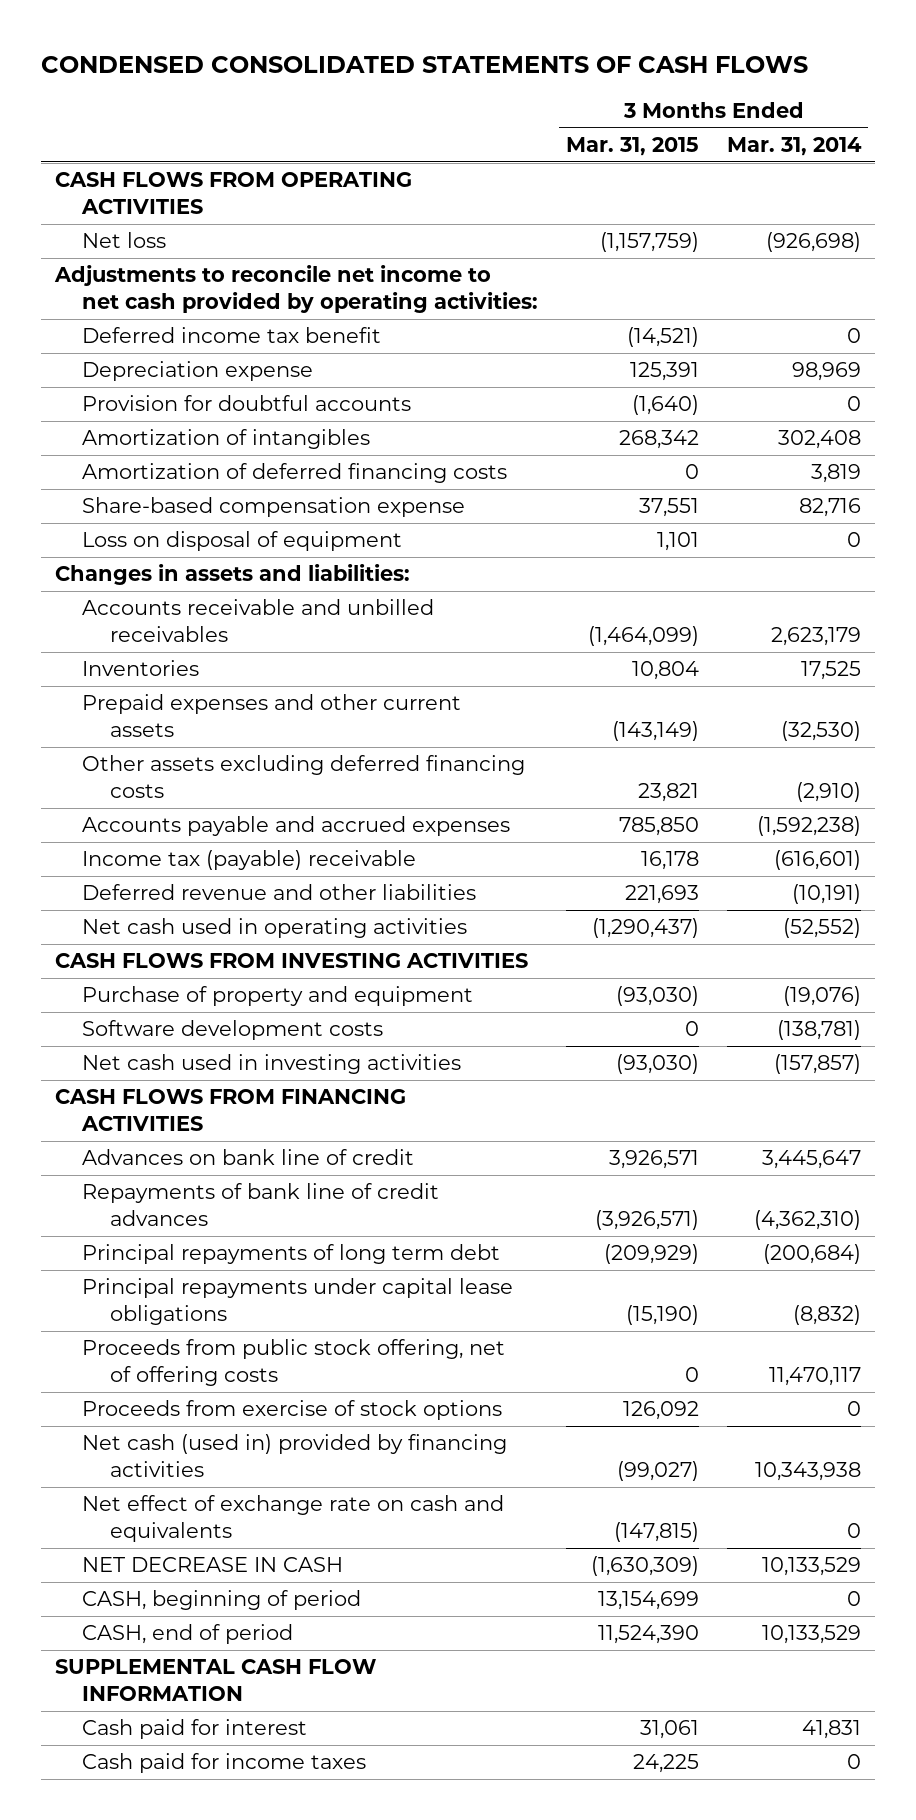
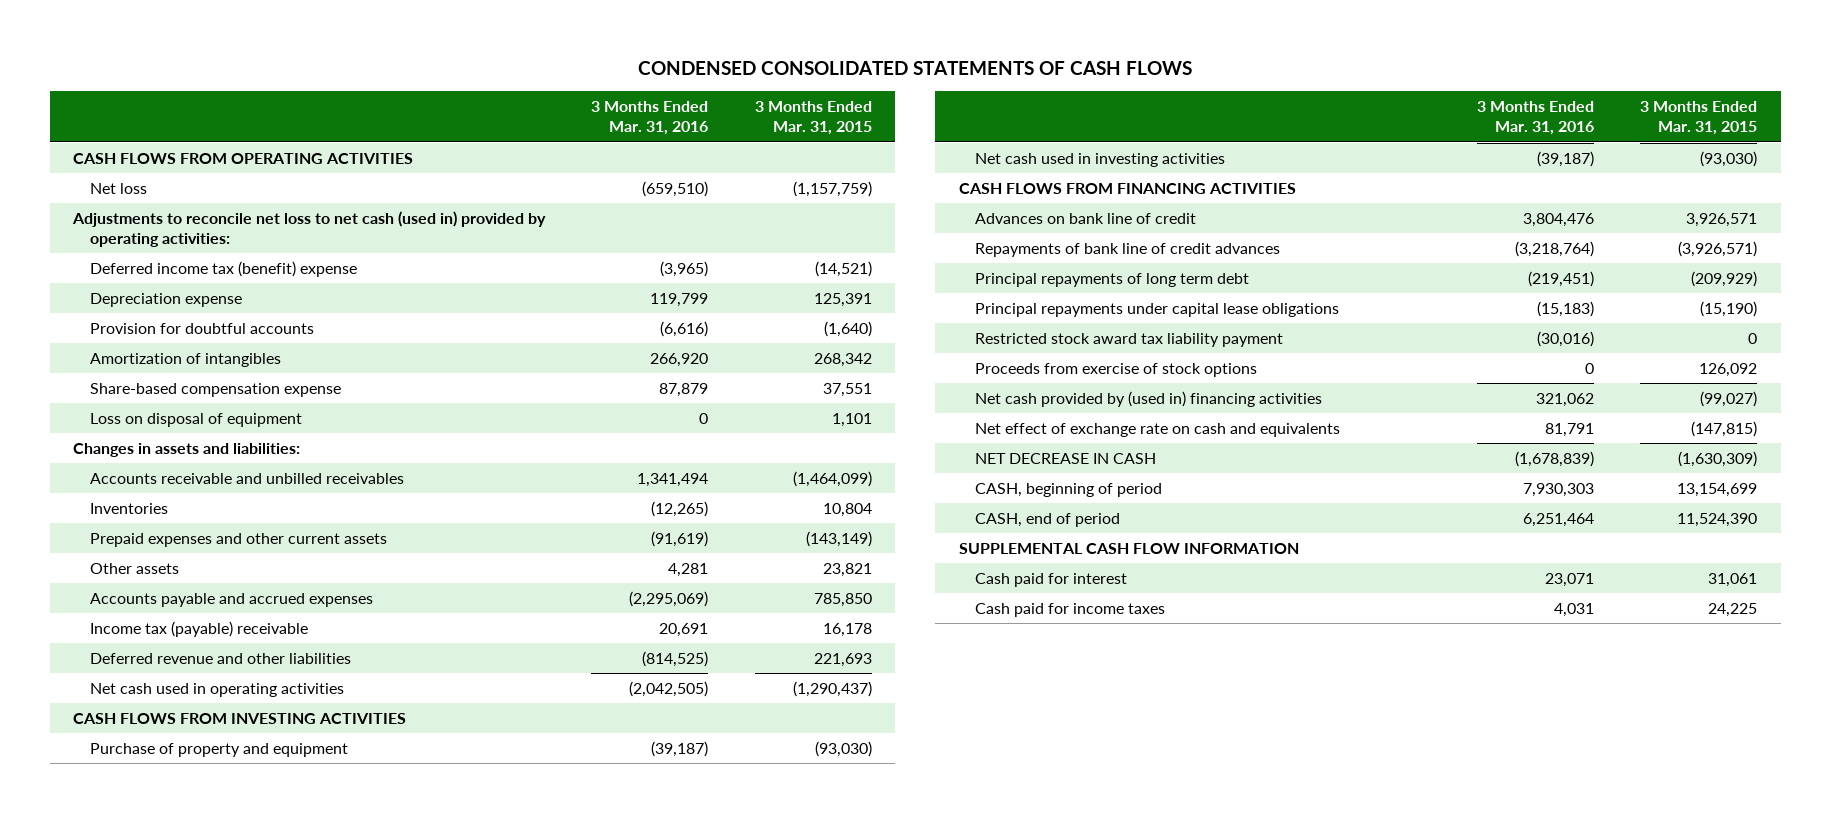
- | 3 Months Ended Mar. 31, 2015 | 3 Months Ended Mar. 31, 2014
+ | 3 Months Ended Mar. 31, 2016 | 3 Months Ended Mar. 31, 2015
- Adjustments to reconcile net income to net cash provided by operating activities:
- Deferred income tax benefit | (14,521) | 0
+ Adjustments to reconcile net loss to net cash (used in) provided by operating activities:
+ Deferred income tax (benefit) expense | (3,965) | (14,521)
- Amortization of deferred financing costs | 0 | 3,819
- Other assets excluding deferred financing costs | 23,821 | (2,910)
+ Other assets | 4,281 | 23,821
- Software development costs | 0 | (138,781)
- Proceeds from public stock offering, net of offering costs | 0 | 11,470,117
+ Restricted stock award tax liability payment | (30,016) | 0
- Net cash (used in) provided by financing activities | (99,027) | 10,343,938
+ Net cash provided by (used in) financing activities | 321,062 | (99,027)

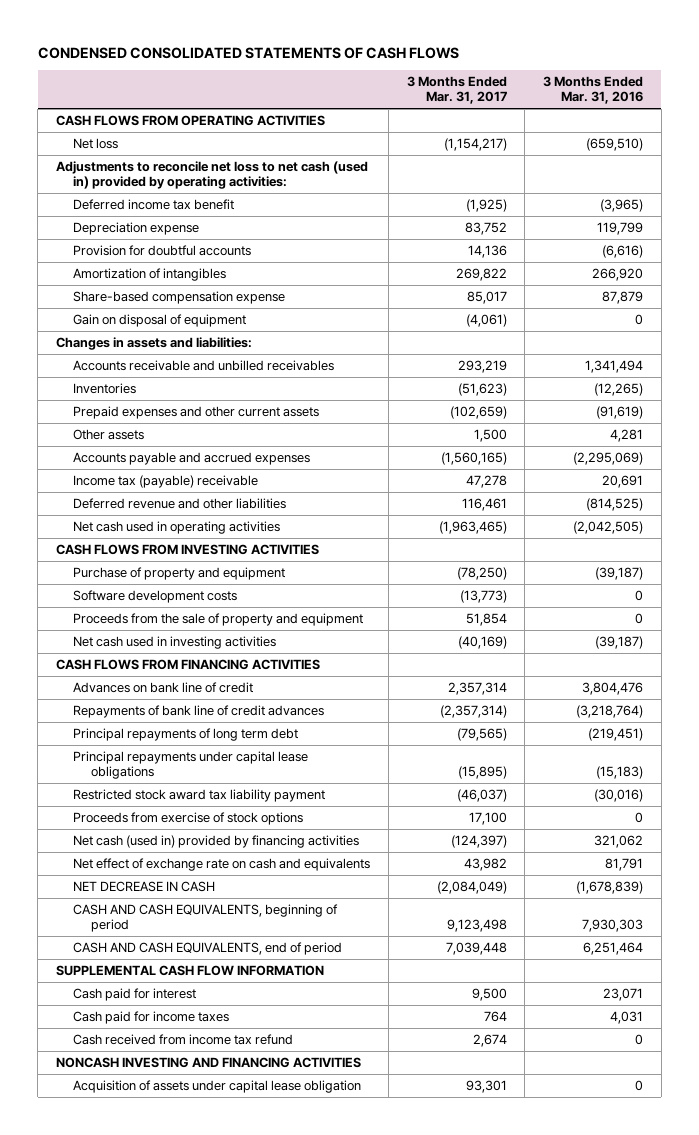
- | 3 Months Ended Mar. 31, 2016 | 3 Months Ended Mar. 31, 2015
+ | 3 Months Ended Mar. 31, 2017 | 3 Months Ended Mar. 31, 2016
- Deferred income tax (benefit) expense | (3,965) | (14,521)
+ Deferred income tax benefit | (1,925) | (3,965)
- Loss on disposal of equipment | 0 | 1,101
+ Gain on disposal of equipment | (4,061) | 0
+ Software development costs | (13,773) | 0
+ Proceeds from the sale of property and equipment | 51,854 | 0
- Net cash provided by (used in) financing activities | 321,062 | (99,027)
+ Net cash (used in) provided by financing activities | (124,397) | 321,062
- CASH, beginning of period | 7,930,303 | 13,154,699
- CASH, end of period | 6,251,464 | 11,524,390
+ CASH AND CASH EQUIVALENTS, beginning of period | 9,123,498 | 7,930,303
+ CASH AND CASH EQUIVALENTS, end of period | 7,039,448 | 6,251,464
+ Cash received from income tax refund | 2,674 | 0
+ NONCASH INVESTING AND FINANCING ACTIVITIES
+ Acquisition of assets under capital lease obligation | 93,301 | 0

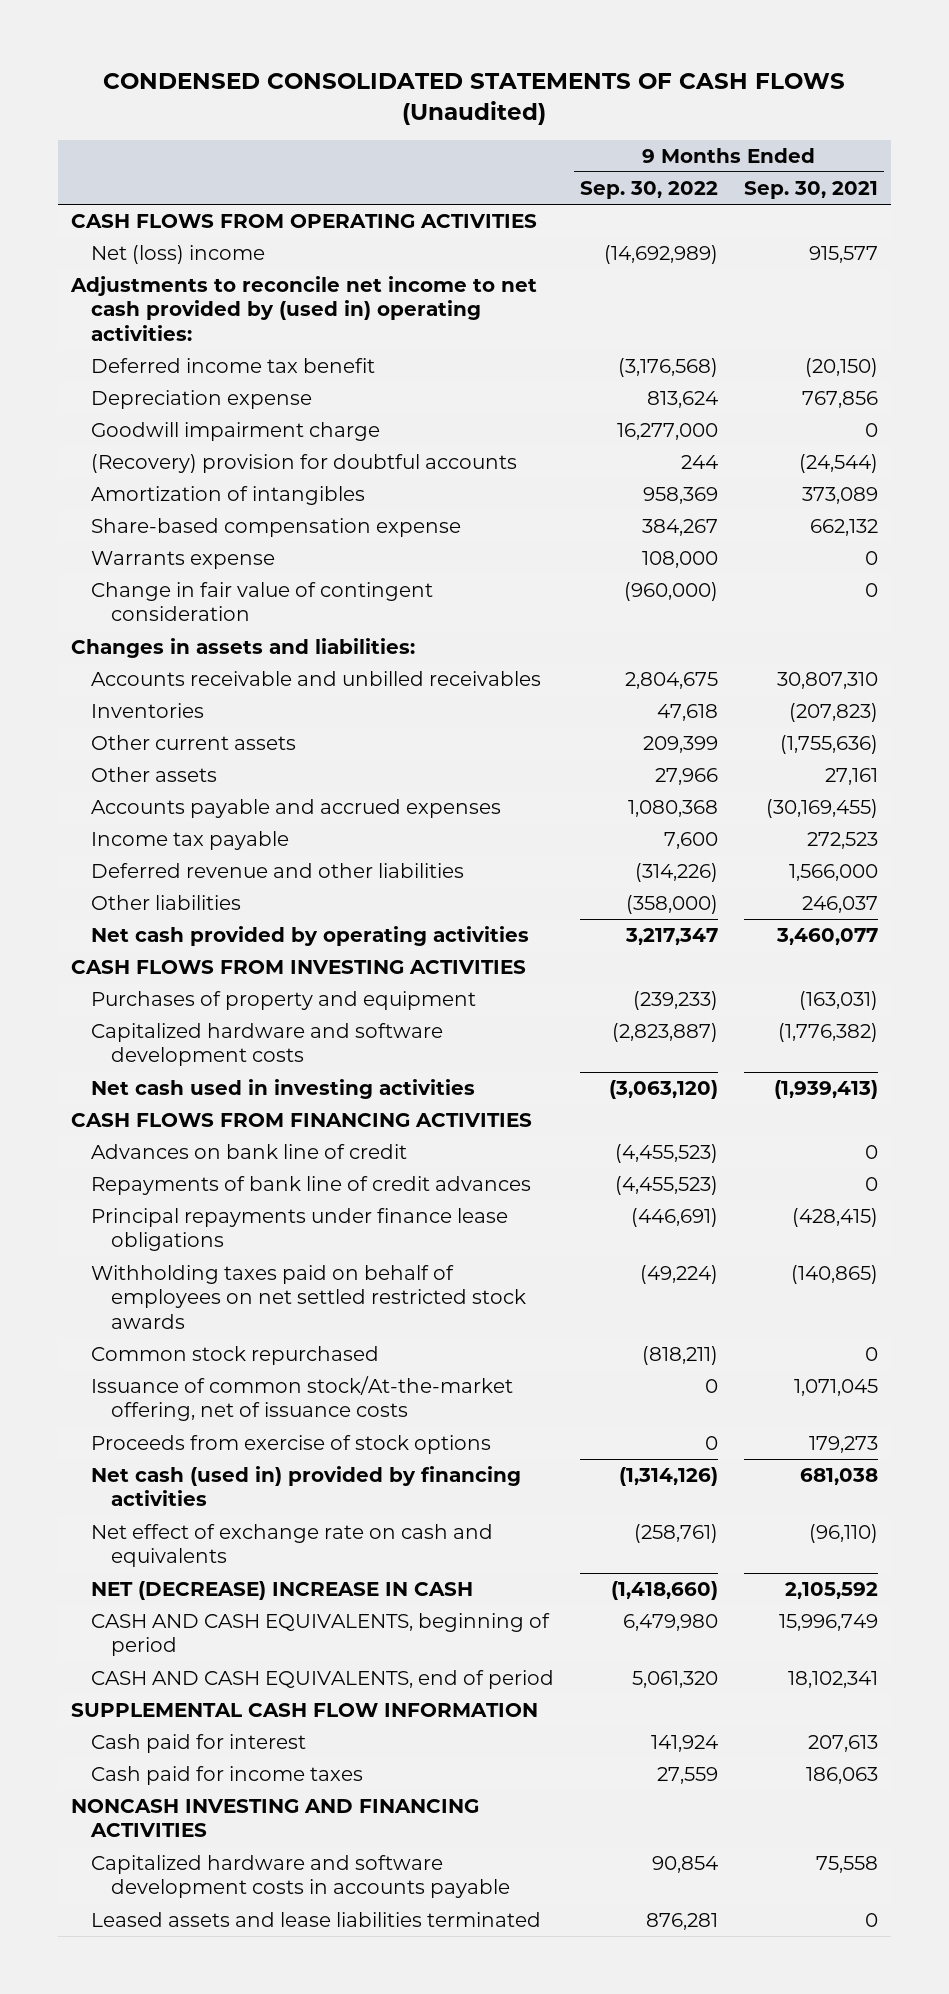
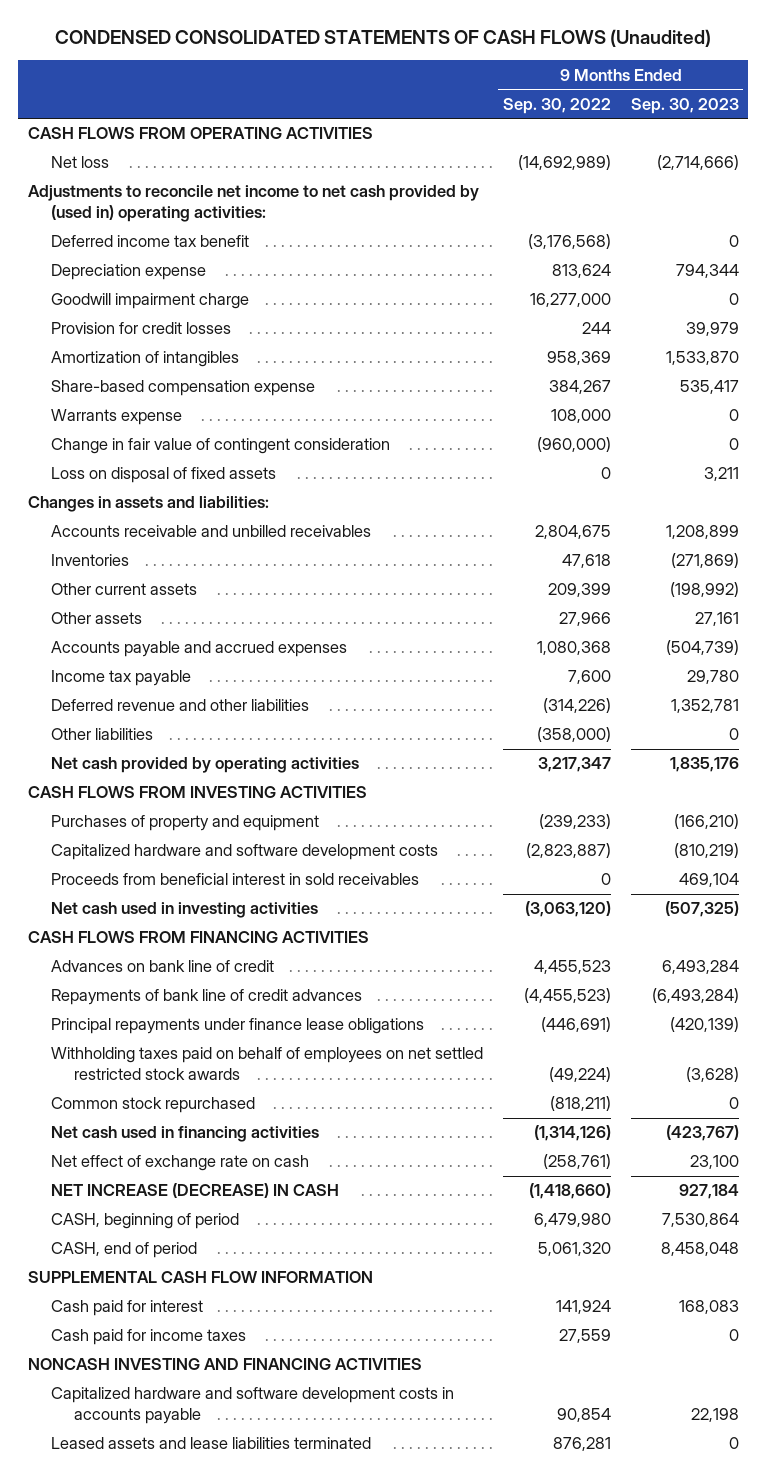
- | 9 Months Ended Sep. 30, 2022 | 9 Months Ended Sep. 30, 2021
+ | 9 Months Ended Sep. 30, 2022 | 9 Months Ended Sep. 30, 2023
- Net (loss) income | (14,692,989) | 915,577
+ Net loss | (14,692,989) | (2,714,666)
- (Recovery) provision for doubtful accounts | 244 | (24,544)
+ Provision for credit losses | 244 | 39,979
+ Loss on disposal of fixed assets | 0 | 3,211
+ Proceeds from beneficial interest in sold receivables | 0 | 469,104
- Advances on bank line of credit | (4,455,523) | 0
+ Advances on bank line of credit | 4,455,523 | 6,493,284
- Issuance of common stock/At-the-market offering, net of issuance costs | 0 | 1,071,045
- Proceeds from exercise of stock options | 0 | 179,273
- Net cash (used in) provided by financing activities | (1,314,126) | 681,038
- Net effect of exchange rate on cash and equivalents | (258,761) | (96,110)
- NET (DECREASE) INCREASE IN CASH | (1,418,660) | 2,105,592
- CASH AND CASH EQUIVALENTS, beginning of period | 6,479,980 | 15,996,749
- CASH AND CASH EQUIVALENTS, end of period | 5,061,320 | 18,102,341
+ Net cash used in financing activities | (1,314,126) | (423,767)
+ Net effect of exchange rate on cash | (258,761) | 23,100
+ NET INCREASE (DECREASE) IN CASH | (1,418,660) | 927,184
+ CASH, beginning of period | 6,479,980 | 7,530,864
+ CASH, end of period | 5,061,320 | 8,458,048

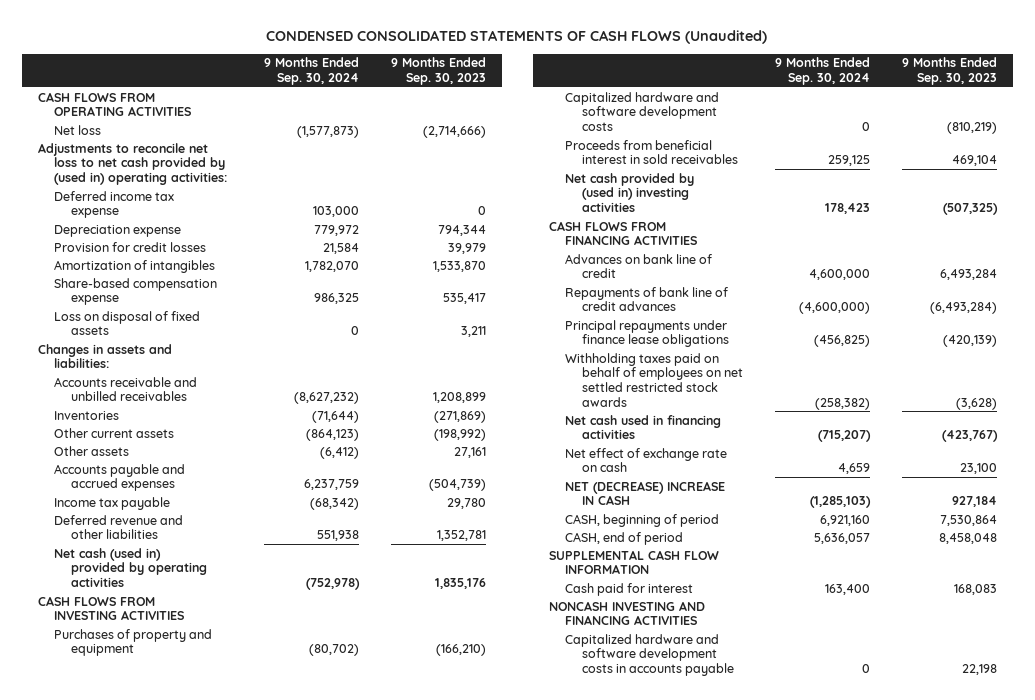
- | 9 Months Ended Sep. 30, 2022 | 9 Months Ended Sep. 30, 2023
+ | 9 Months Ended Sep. 30, 2024 | 9 Months Ended Sep. 30, 2023
- Adjustments to reconcile net income to net cash provided by (used in) operating activities:
- Deferred income tax benefit | (3,176,568) | 0
+ Adjustments to reconcile net loss to net cash provided by (used in) operating activities:
+ Deferred income tax expense | 103,000 | 0
- Goodwill impairment charge | 16,277,000 | 0
- Warrants expense | 108,000 | 0
- Change in fair value of contingent consideration | (960,000) | 0
- Other liabilities | (358,000) | 0
- Net cash provided by operating activities | 3,217,347 | 1,835,176
+ Net cash (used in) provided by operating activities | (752,978) | 1,835,176
- Net cash used in investing activities | (3,063,120) | (507,325)
+ Net cash provided by (used in) investing activities | 178,423 | (507,325)
- Common stock repurchased | (818,211) | 0
- NET INCREASE (DECREASE) IN CASH | (1,418,660) | 927,184
+ NET (DECREASE) INCREASE IN CASH | (1,285,103) | 927,184
- Cash paid for income taxes | 27,559 | 0
- Leased assets and lease liabilities terminated | 876,281 | 0

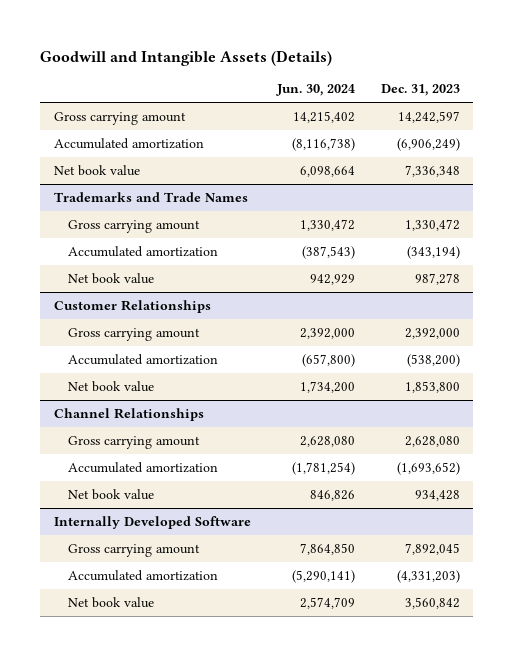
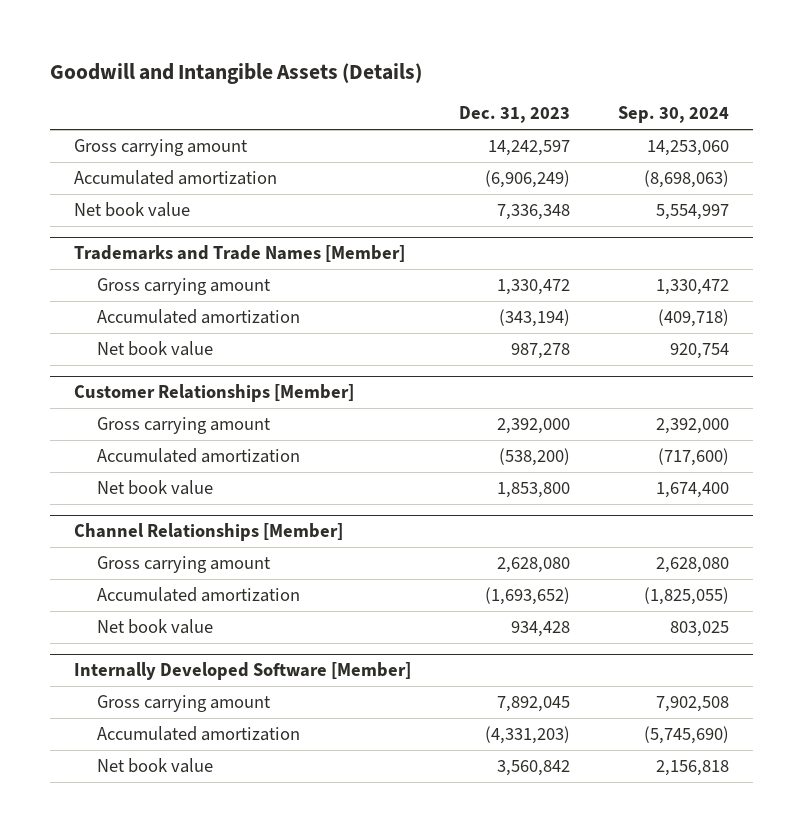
- | Jun. 30, 2024 | Dec. 31, 2023
+ | Dec. 31, 2023 | Sep. 30, 2024
- Trademarks and Trade Names
+ Trademarks and Trade Names [Member]
- Customer Relationships
+ Customer Relationships [Member]
- Channel Relationships
+ Channel Relationships [Member]
- Internally Developed Software
+ Internally Developed Software [Member]

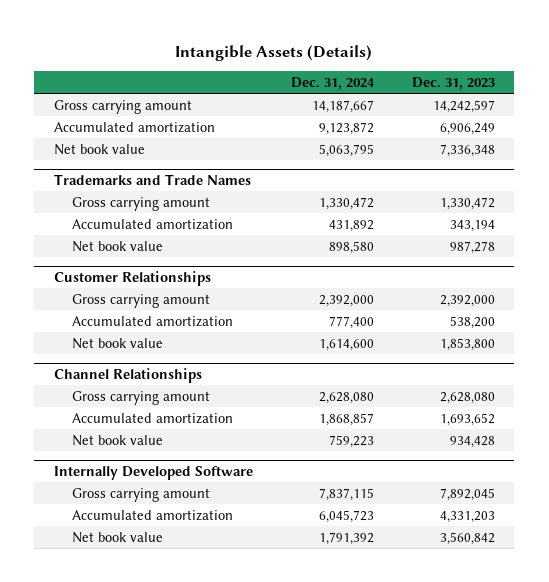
- Goodwill and Intangible Assets (Details)
+ Intangible Assets (Details)
- | Dec. 31, 2023 | Sep. 30, 2024
+ | Dec. 31, 2024 | Dec. 31, 2023
- Accumulated amortization | (6,906,249) | (8,698,063)
+ Accumulated amortization | 9,123,872 | 6,906,249
- Trademarks and Trade Names [Member]
+ Trademarks and Trade Names
- Accumulated amortization | (343,194) | (409,718)
+ Accumulated amortization | 431,892 | 343,194
- Customer Relationships [Member]
+ Customer Relationships
- Accumulated amortization | (538,200) | (717,600)
+ Accumulated amortization | 777,400 | 538,200
- Channel Relationships [Member]
+ Channel Relationships
- Accumulated amortization | (1,693,652) | (1,825,055)
+ Accumulated amortization | 1,868,857 | 1,693,652
- Internally Developed Software [Member]
+ Internally Developed Software
- Accumulated amortization | (4,331,203) | (5,745,690)
+ Accumulated amortization | 6,045,723 | 4,331,203

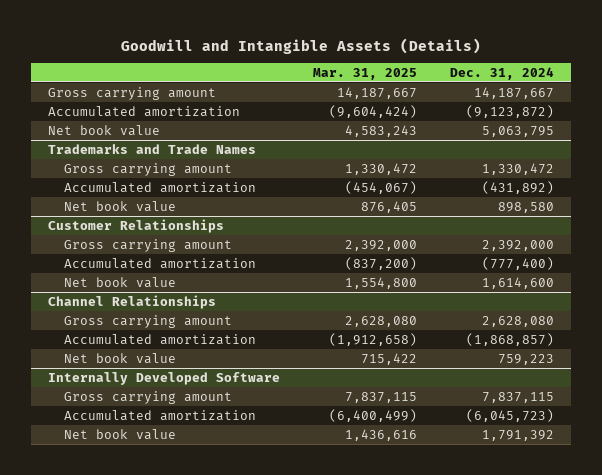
- Intangible Assets (Details)
+ Goodwill and Intangible Assets (Details)
- | Dec. 31, 2024 | Dec. 31, 2023
+ | Mar. 31, 2025 | Dec. 31, 2024
- Accumulated amortization | 9,123,872 | 6,906,249
+ Accumulated amortization | (9,604,424) | (9,123,872)
@ Trademarks and Trade Names
- Accumulated amortization | 431,892 | 343,194
+ Accumulated amortization | (454,067) | (431,892)
@ Customer Relationships
- Accumulated amortization | 777,400 | 538,200
+ Accumulated amortization | (837,200) | (777,400)
@ Channel Relationships
- Accumulated amortization | 1,868,857 | 1,693,652
+ Accumulated amortization | (1,912,658) | (1,868,857)
@ Internally Developed Software
- Accumulated amortization | 6,045,723 | 4,331,203
+ Accumulated amortization | (6,400,499) | (6,045,723)

